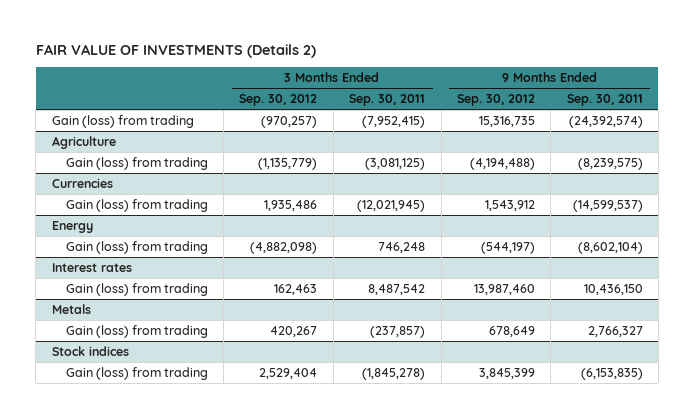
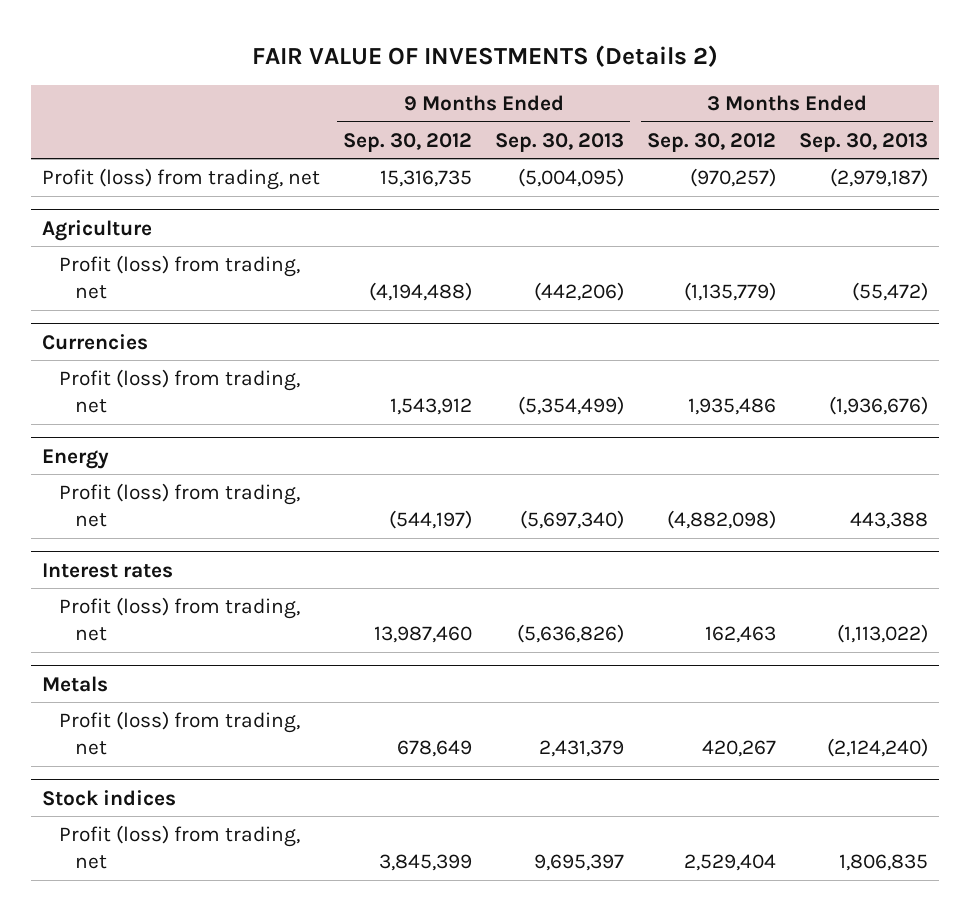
- | 3 Months Ended Sep. 30, 2012 | 3 Months Ended Sep. 30, 2011 | 9 Months Ended Sep. 30, 2012 | 9 Months Ended Sep. 30, 2011
+ | 9 Months Ended Sep. 30, 2012 | 9 Months Ended Sep. 30, 2013 | 3 Months Ended Sep. 30, 2012 | 3 Months Ended Sep. 30, 2013
- Gain (loss) from trading | (970,257) | (7,952,415) | 15,316,735 | (24,392,574)
+ Profit (loss) from trading, net | 15,316,735 | (5,004,095) | (970,257) | (2,979,187)
@ Agriculture
- Gain (loss) from trading | (1,135,779) | (3,081,125) | (4,194,488) | (8,239,575)
+ Profit (loss) from trading, net | (4,194,488) | (442,206) | (1,135,779) | (55,472)
@ Currencies
- Gain (loss) from trading | 1,935,486 | (12,021,945) | 1,543,912 | (14,599,537)
+ Profit (loss) from trading, net | 1,543,912 | (5,354,499) | 1,935,486 | (1,936,676)
@ Energy
- Gain (loss) from trading | (4,882,098) | 746,248 | (544,197) | (8,602,104)
+ Profit (loss) from trading, net | (544,197) | (5,697,340) | (4,882,098) | 443,388
@ Interest rates
- Gain (loss) from trading | 162,463 | 8,487,542 | 13,987,460 | 10,436,150
+ Profit (loss) from trading, net | 13,987,460 | (5,636,826) | 162,463 | (1,113,022)
@ Metals
- Gain (loss) from trading | 420,267 | (237,857) | 678,649 | 2,766,327
+ Profit (loss) from trading, net | 678,649 | 2,431,379 | 420,267 | (2,124,240)
@ Stock indices
- Gain (loss) from trading | 2,529,404 | (1,845,278) | 3,845,399 | (6,153,835)
+ Profit (loss) from trading, net | 3,845,399 | 9,695,397 | 2,529,404 | 1,806,835

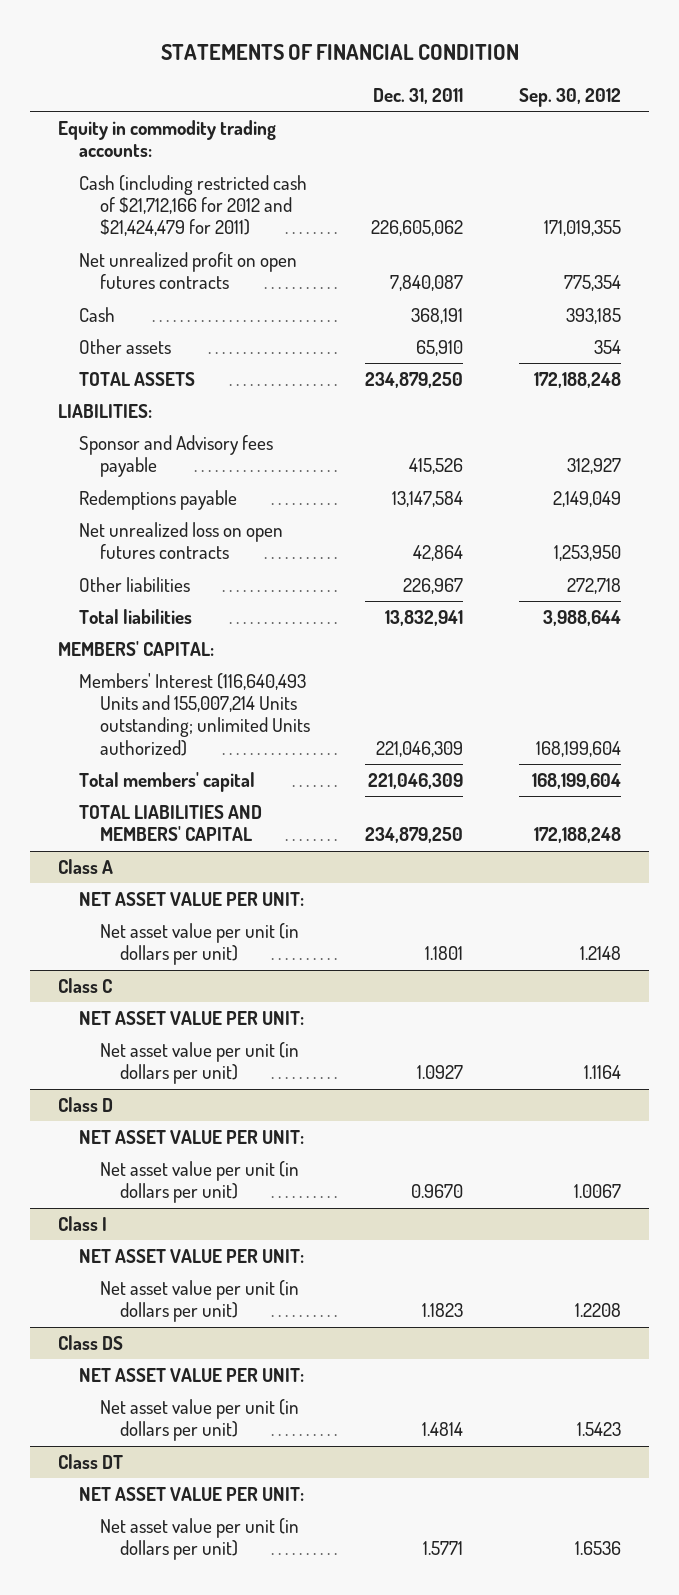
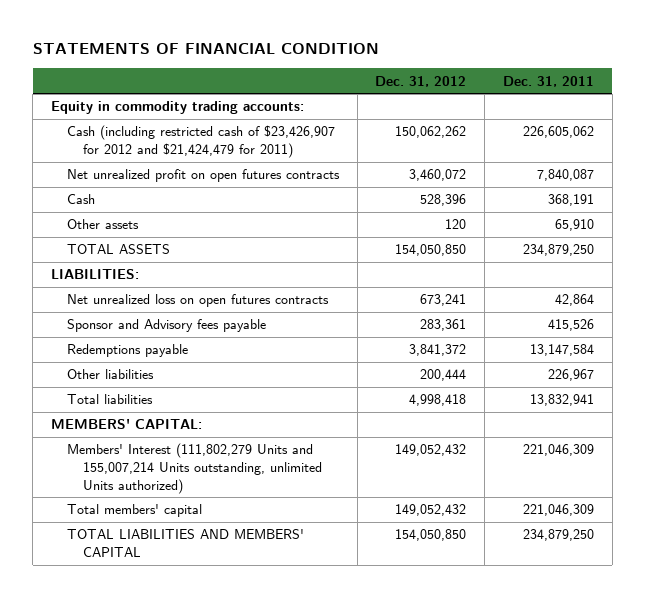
- | Dec. 31, 2011 | Sep. 30, 2012
+ | Dec. 31, 2012 | Dec. 31, 2011
- Cash (including restricted cash of $21,712,166 for 2012 and $21,424,479 for 2011) | 226,605,062 | 171,019,355
+ Cash (including restricted cash of $23,426,907 for 2012 and $21,424,479 for 2011) | 150,062,262 | 226,605,062
moved up: Net unrealized loss on open futures contracts | 673,241 | 42,864
- Members' Interest (116,640,493 Units and 155,007,214 Units outstanding; unlimited Units authorized) | 221,046,309 | 168,199,604
+ Members' Interest (111,802,279 Units and 155,007,214 Units outstanding, unlimited Units authorized) | 149,052,432 | 221,046,309
- Class A
- NET ASSET VALUE PER UNIT:
- Net asset value per unit (in dollars per unit) | 1.1801 | 1.2148
- Class C
- NET ASSET VALUE PER UNIT:
- Net asset value per unit (in dollars per unit) | 1.0927 | 1.1164
- Class D
- NET ASSET VALUE PER UNIT:
- Net asset value per unit (in dollars per unit) | 0.9670 | 1.0067
- Class I
- NET ASSET VALUE PER UNIT:
- Net asset value per unit (in dollars per unit) | 1.1823 | 1.2208
- Class DS
- NET ASSET VALUE PER UNIT:
- Net asset value per unit (in dollars per unit) | 1.4814 | 1.5423
- Class DT
- NET ASSET VALUE PER UNIT:
- Net asset value per unit (in dollars per unit) | 1.5771 | 1.6536

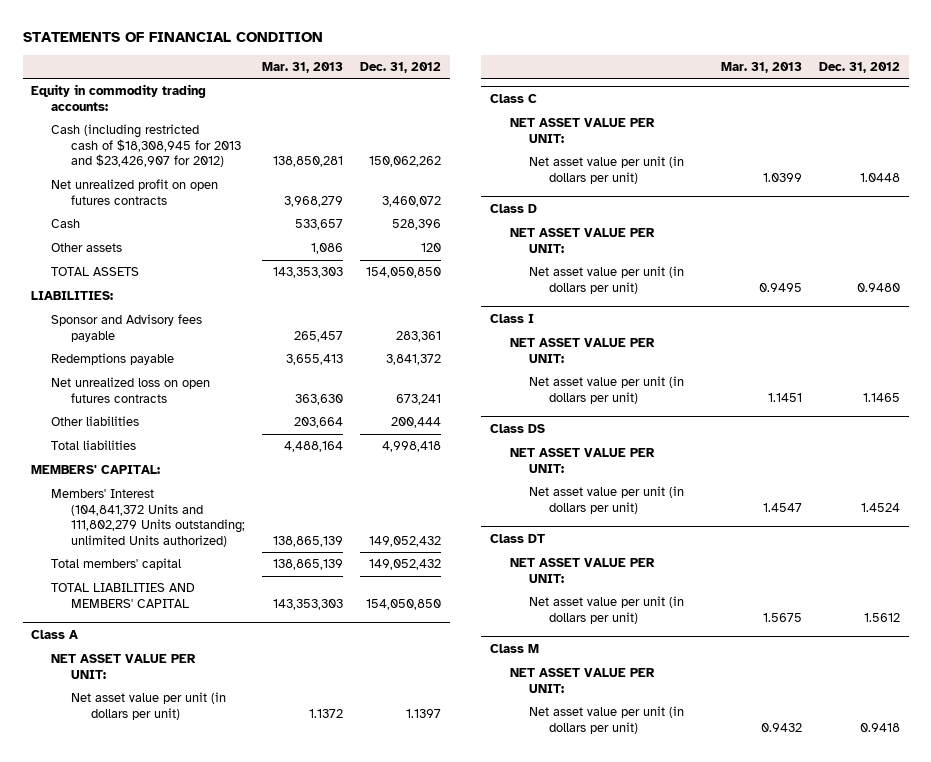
- | Dec. 31, 2012 | Dec. 31, 2011
+ | Mar. 31, 2013 | Dec. 31, 2012
- Cash (including restricted cash of $23,426,907 for 2012 and $21,424,479 for 2011) | 150,062,262 | 226,605,062
+ Cash (including restricted cash of $18,308,945 for 2013 and $23,426,907 for 2012) | 138,850,281 | 150,062,262
moved down: Net unrealized loss on open futures contracts | 363,630 | 673,241
- Members' Interest (111,802,279 Units and 155,007,214 Units outstanding, unlimited Units authorized) | 149,052,432 | 221,046,309
+ Members' Interest (104,841,372 Units and 111,802,279 Units outstanding; unlimited Units authorized) | 138,865,139 | 149,052,432
+ Class A
+ NET ASSET VALUE PER UNIT:
+ Net asset value per unit (in dollars per unit) | 1.1372 | 1.1397
+ Class C
+ NET ASSET VALUE PER UNIT:
+ Net asset value per unit (in dollars per unit) | 1.0399 | 1.0448
+ Class D
+ NET ASSET VALUE PER UNIT:
+ Net asset value per unit (in dollars per unit) | 0.9495 | 0.9480
+ Class I
+ NET ASSET VALUE PER UNIT:
+ Net asset value per unit (in dollars per unit) | 1.1451 | 1.1465
+ Class DS
+ NET ASSET VALUE PER UNIT:
+ Net asset value per unit (in dollars per unit) | 1.4547 | 1.4524
+ Class DT
+ NET ASSET VALUE PER UNIT:
+ Net asset value per unit (in dollars per unit) | 1.5675 | 1.5612
+ Class M
+ NET ASSET VALUE PER UNIT:
+ Net asset value per unit (in dollars per unit) | 0.9432 | 0.9418

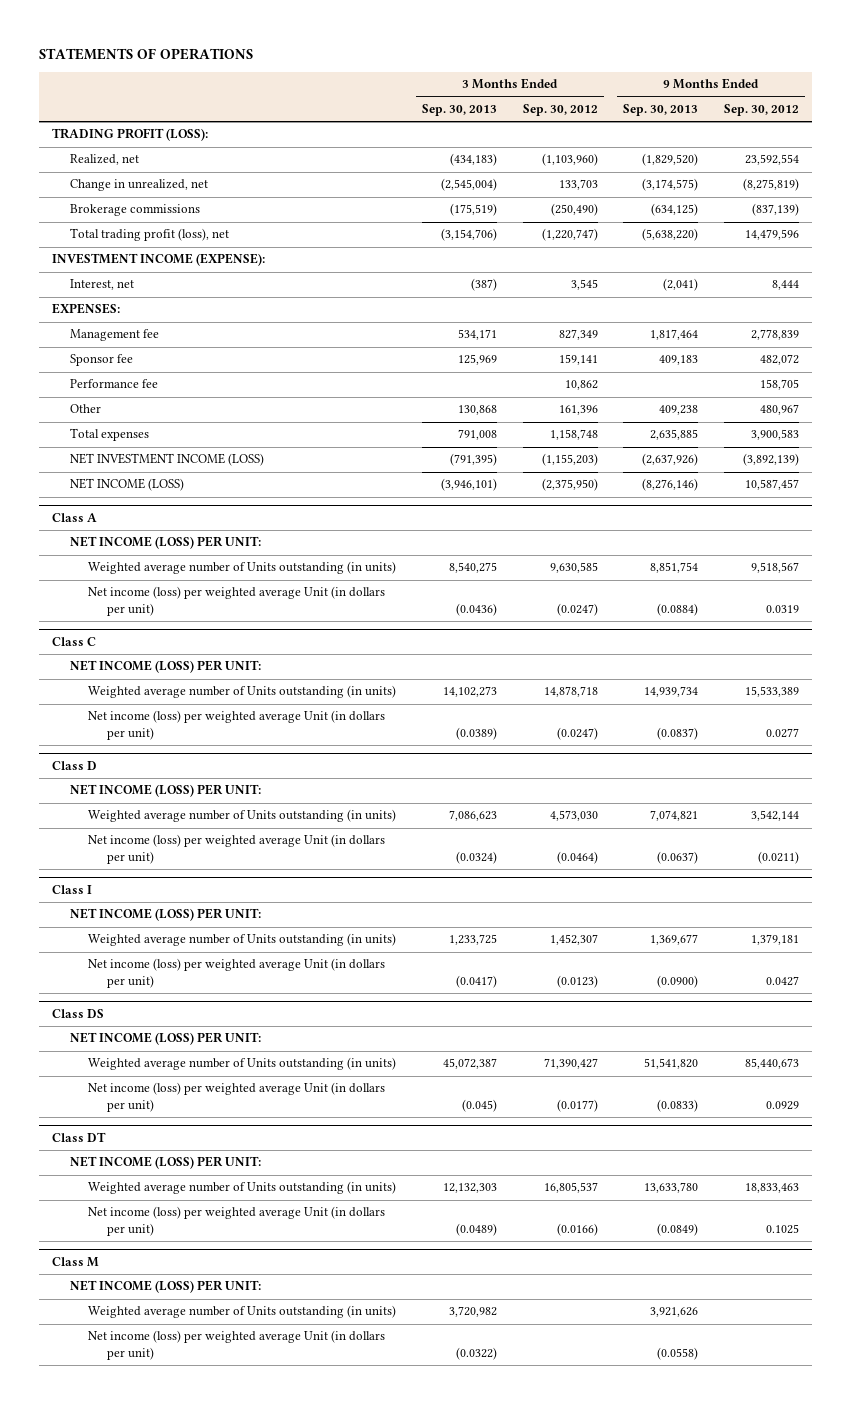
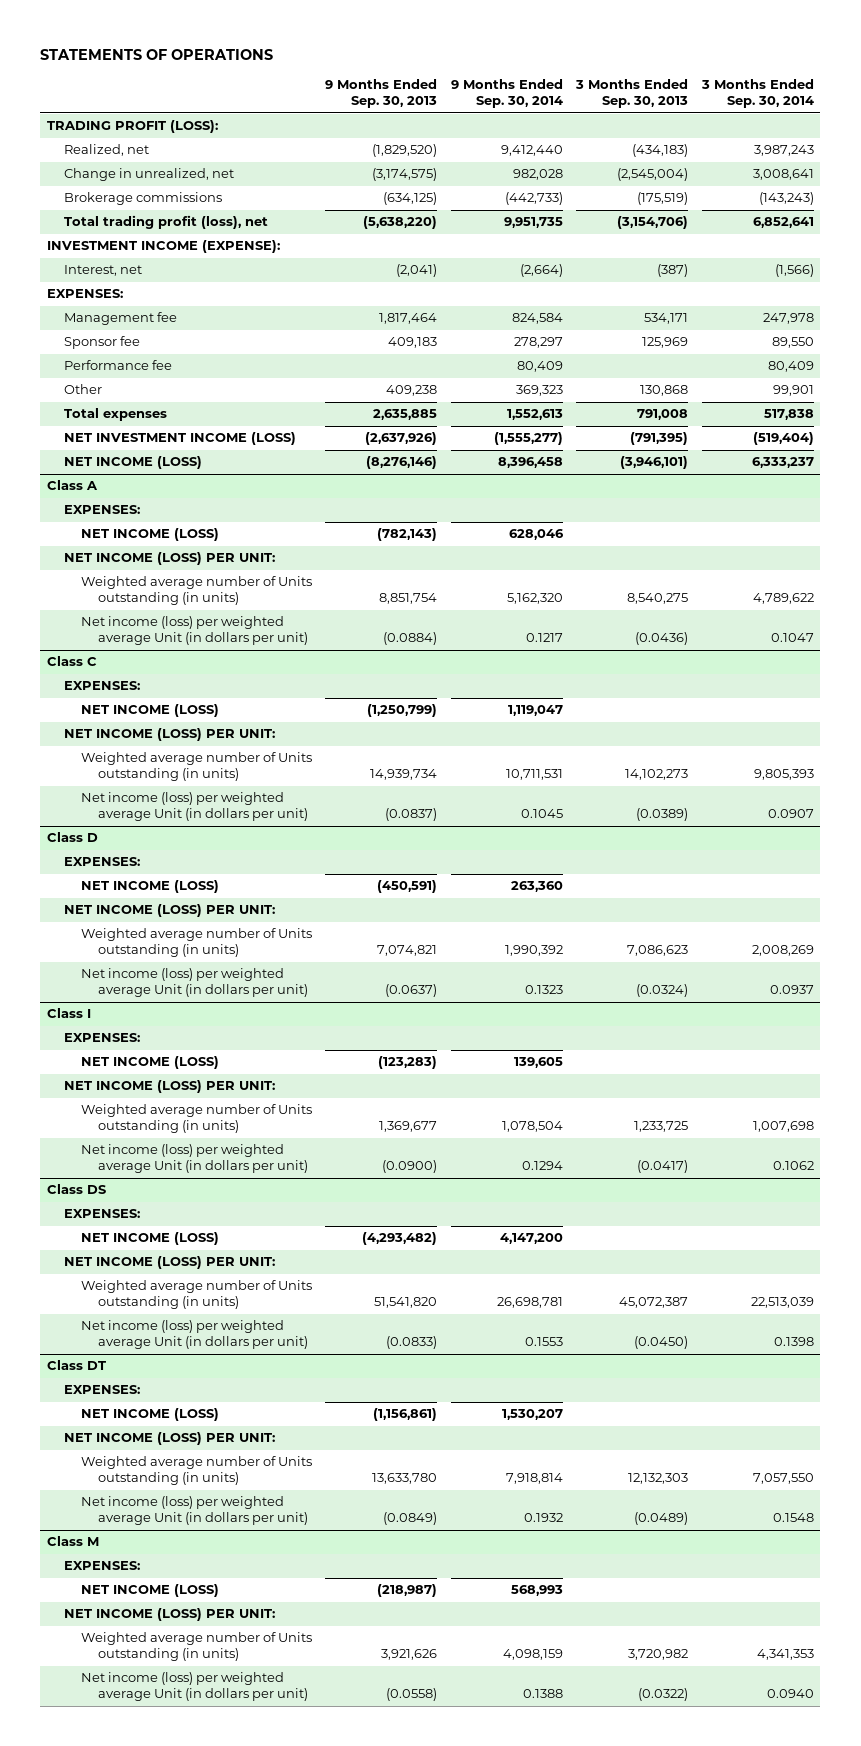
- | 3 Months Ended Sep. 30, 2013 | 3 Months Ended Sep. 30, 2012 | 9 Months Ended Sep. 30, 2013 | 9 Months Ended Sep. 30, 2012
+ | 9 Months Ended Sep. 30, 2013 | 9 Months Ended Sep. 30, 2014 | 3 Months Ended Sep. 30, 2013 | 3 Months Ended Sep. 30, 2014
@ Class A
+ EXPENSES:
+ NET INCOME (LOSS) | (782,143) | 628,046 | |
@ Class C
+ EXPENSES:
+ NET INCOME (LOSS) | (1,250,799) | 1,119,047 | |
@ Class D
+ EXPENSES:
+ NET INCOME (LOSS) | (450,591) | 263,360 | |
@ Class I
+ EXPENSES:
+ NET INCOME (LOSS) | (123,283) | 139,605 | |
@ Class DS
+ EXPENSES:
+ NET INCOME (LOSS) | (4,293,482) | 4,147,200 | |
- Net income (loss) per weighted average Unit (in dollars per unit) | (0.045) | (0.0177) | (0.0833) | 0.0929
+ Net income (loss) per weighted average Unit (in dollars per unit) | (0.0833) | 0.1553 | (0.0450) | 0.1398
@ Class DT
+ EXPENSES:
+ NET INCOME (LOSS) | (1,156,861) | 1,530,207 | |
@ Class M
+ EXPENSES:
+ NET INCOME (LOSS) | (218,987) | 568,993 | |

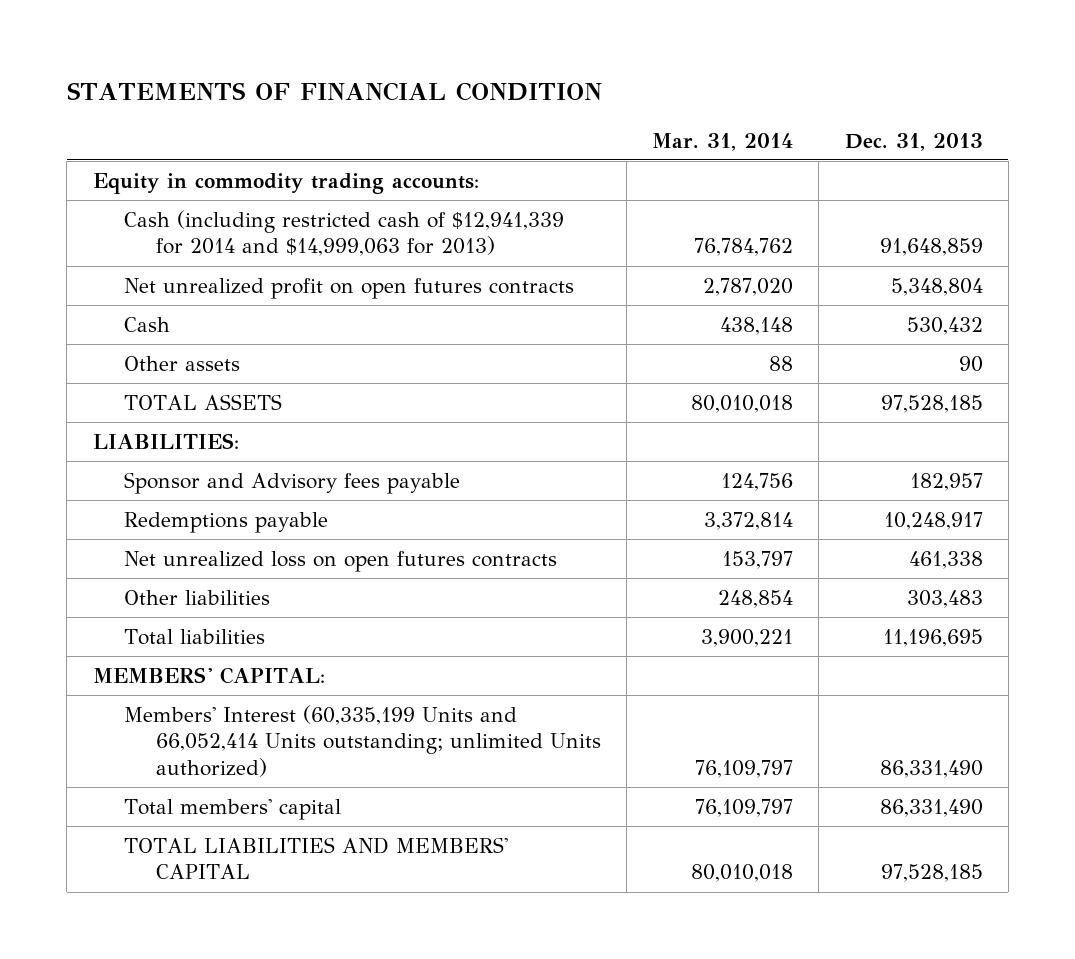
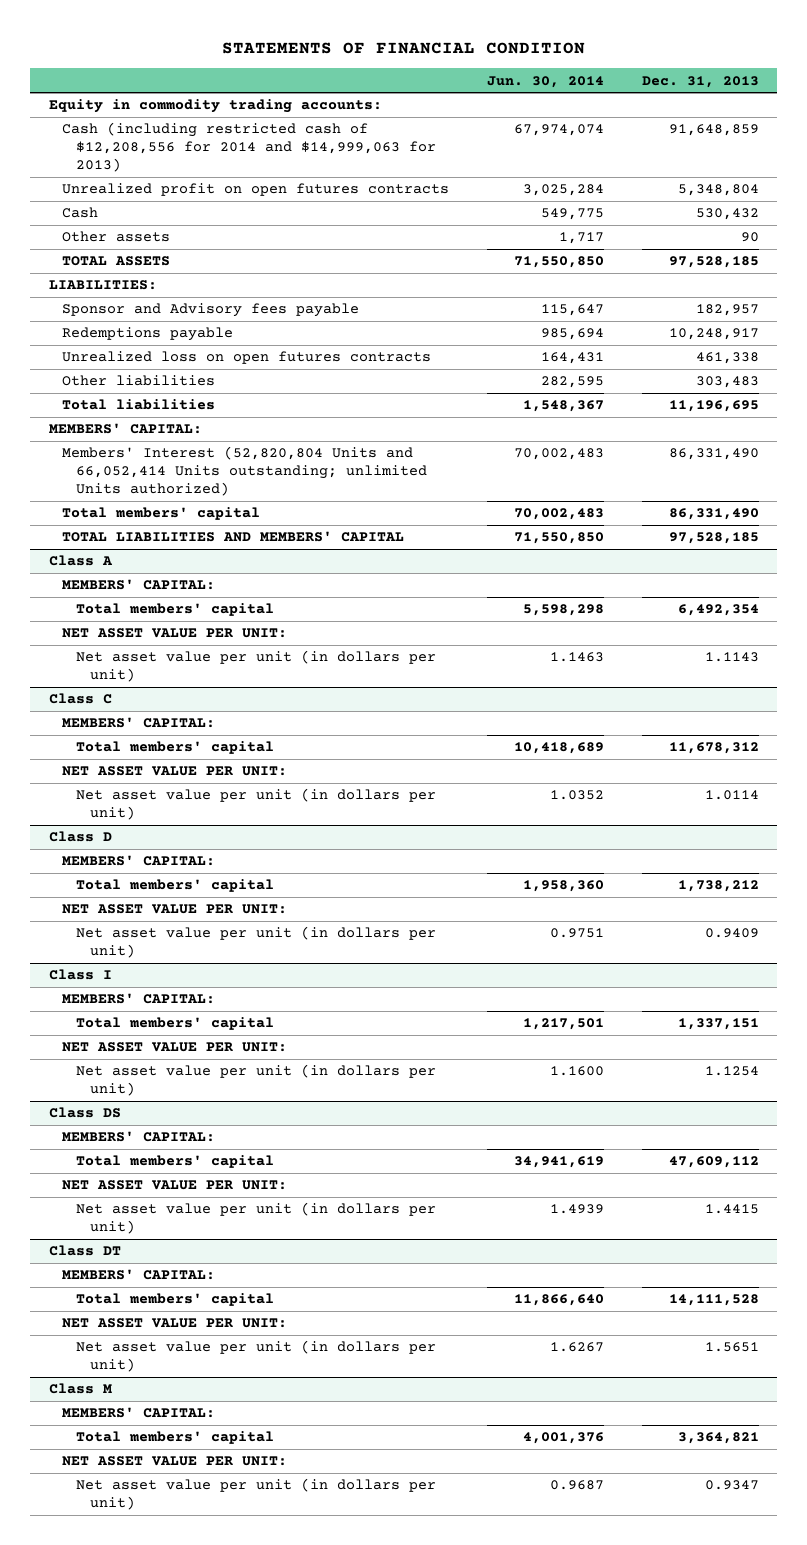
- | Mar. 31, 2014 | Dec. 31, 2013
+ | Jun. 30, 2014 | Dec. 31, 2013
- Cash (including restricted cash of $12,941,339 for 2014 and $14,999,063 for 2013) | 76,784,762 | 91,648,859
- Net unrealized profit on open futures contracts | 2,787,020 | 5,348,804
+ Cash (including restricted cash of $12,208,556 for 2014 and $14,999,063 for 2013) | 67,974,074 | 91,648,859
+ Unrealized profit on open futures contracts | 3,025,284 | 5,348,804
- Net unrealized loss on open futures contracts | 153,797 | 461,338
+ Unrealized loss on open futures contracts | 164,431 | 461,338
- Members' Interest (60,335,199 Units and 66,052,414 Units outstanding; unlimited Units authorized) | 76,109,797 | 86,331,490
+ Members' Interest (52,820,804 Units and 66,052,414 Units outstanding; unlimited Units authorized) | 70,002,483 | 86,331,490
+ Class A
+ MEMBERS' CAPITAL:
+ Total members' capital | 5,598,298 | 6,492,354
+ NET ASSET VALUE PER UNIT:
+ Net asset value per unit (in dollars per unit) | 1.1463 | 1.1143
+ Class C
+ MEMBERS' CAPITAL:
+ Total members' capital | 10,418,689 | 11,678,312
+ NET ASSET VALUE PER UNIT:
+ Net asset value per unit (in dollars per unit) | 1.0352 | 1.0114
+ Class D
+ MEMBERS' CAPITAL:
+ Total members' capital | 1,958,360 | 1,738,212
+ NET ASSET VALUE PER UNIT:
+ Net asset value per unit (in dollars per unit) | 0.9751 | 0.9409
+ Class I
+ MEMBERS' CAPITAL:
+ Total members' capital | 1,217,501 | 1,337,151
+ NET ASSET VALUE PER UNIT:
+ Net asset value per unit (in dollars per unit) | 1.1600 | 1.1254
+ Class DS
+ MEMBERS' CAPITAL:
+ Total members' capital | 34,941,619 | 47,609,112
+ NET ASSET VALUE PER UNIT:
+ Net asset value per unit (in dollars per unit) | 1.4939 | 1.4415
+ Class DT
+ MEMBERS' CAPITAL:
+ Total members' capital | 11,866,640 | 14,111,528
+ NET ASSET VALUE PER UNIT:
+ Net asset value per unit (in dollars per unit) | 1.6267 | 1.5651
+ Class M
+ MEMBERS' CAPITAL:
+ Total members' capital | 4,001,376 | 3,364,821
+ NET ASSET VALUE PER UNIT:
+ Net asset value per unit (in dollars per unit) | 0.9687 | 0.9347

